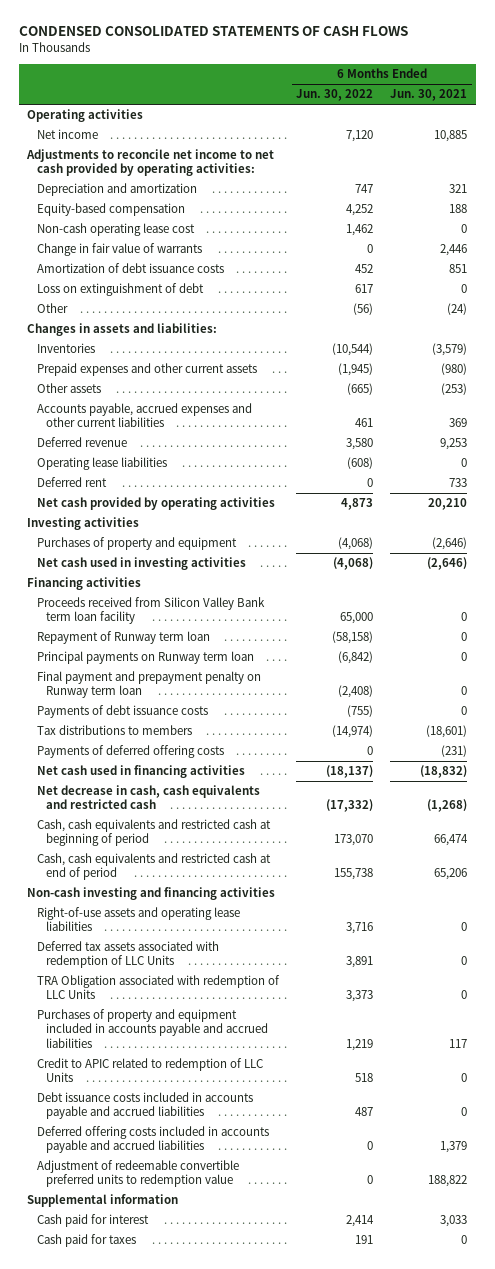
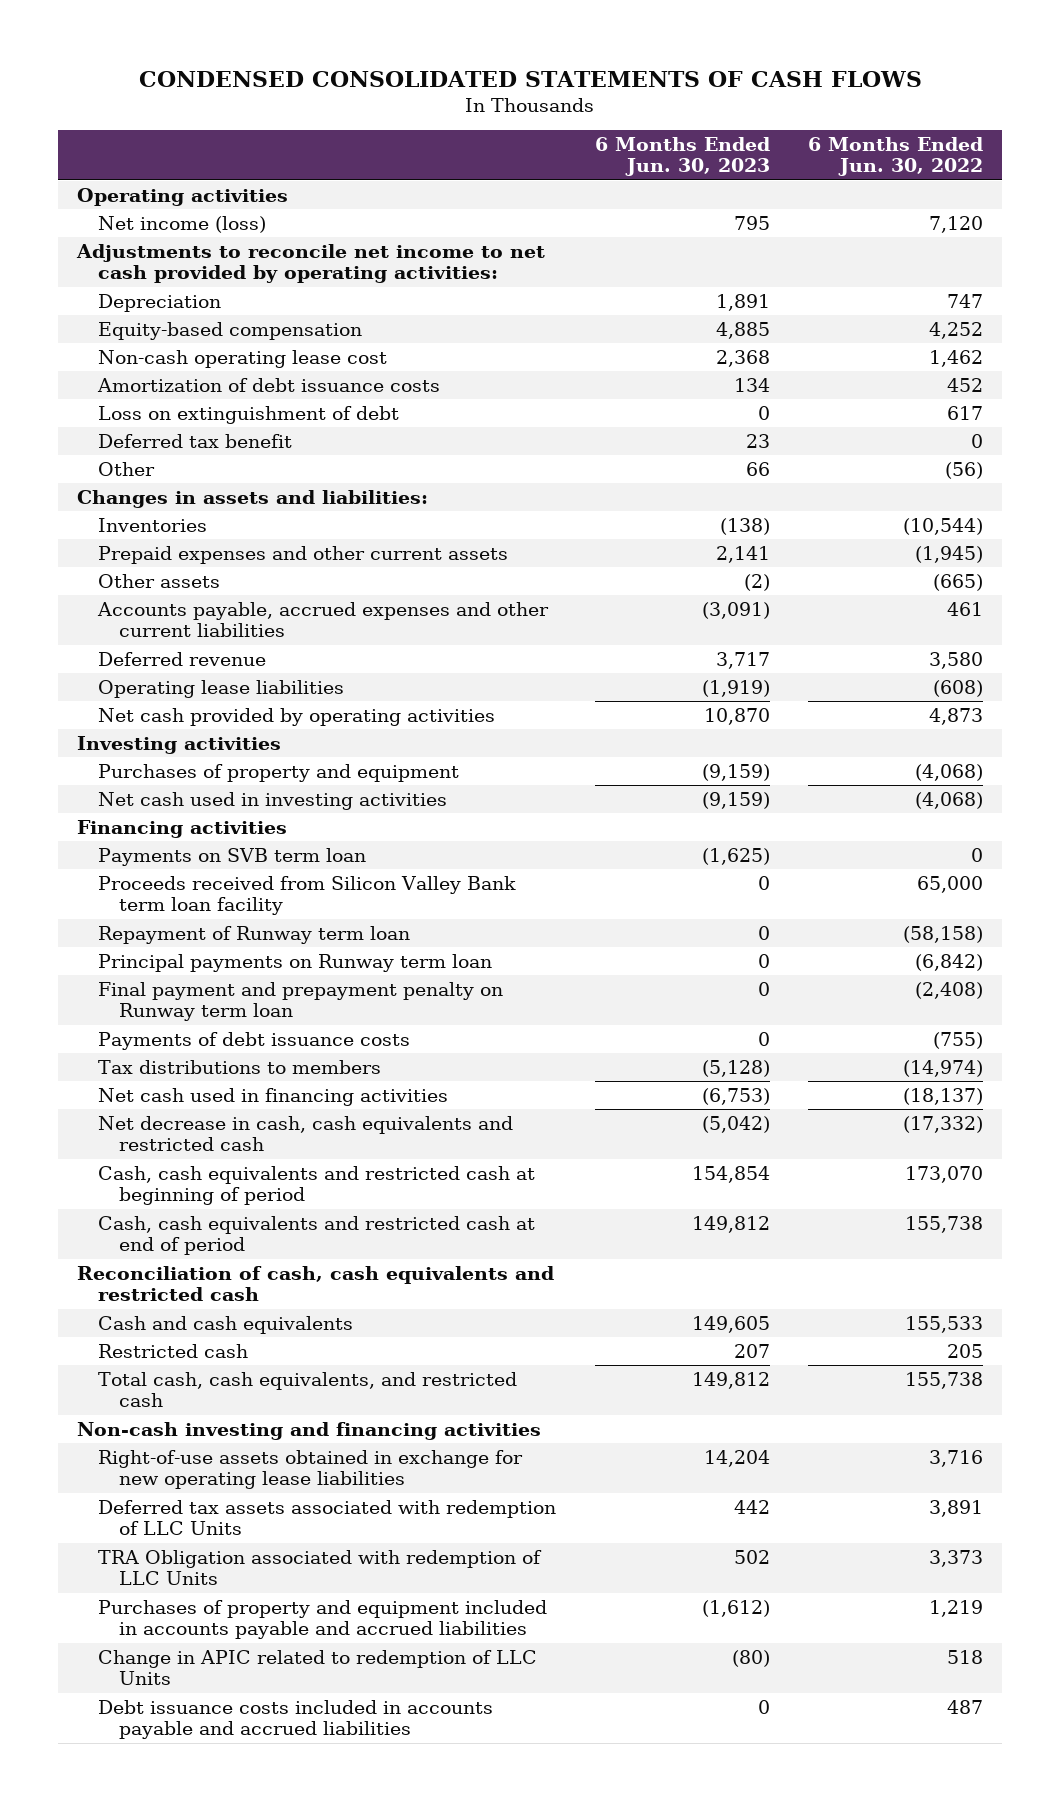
- | 6 Months Ended Jun. 30, 2022 | 6 Months Ended Jun. 30, 2021
+ | 6 Months Ended Jun. 30, 2023 | 6 Months Ended Jun. 30, 2022
- Net income | 7,120 | 10,885
+ Net income (loss) | 795 | 7,120
- Depreciation and amortization | 747 | 321
+ Depreciation | 1,891 | 747
- Change in fair value of warrants | 0 | 2,446
+ Deferred tax benefit | 23 | 0
- Deferred rent | 0 | 733
+ Payments on SVB term loan | (1,625) | 0
- Payments of deferred offering costs | 0 | (231)
+ Reconciliation of cash, cash equivalents and restricted cash
+ Cash and cash equivalents | 149,605 | 155,533
+ Restricted cash | 207 | 205
+ Total cash, cash equivalents, and restricted cash | 149,812 | 155,738
- Right-of-use assets and operating lease liabilities | 3,716 | 0
+ Right-of-use assets obtained in exchange for new operating lease liabilities | 14,204 | 3,716
- Credit to APIC related to redemption of LLC Units | 518 | 0
+ Change in APIC related to redemption of LLC Units | (80) | 518
- Deferred offering costs included in accounts payable and accrued liabilities | 0 | 1,379
- Adjustment of redeemable convertible preferred units to redemption value | 0 | 188,822
- Supplemental information
- Cash paid for interest | 2,414 | 3,033
- Cash paid for taxes | 191 | 0

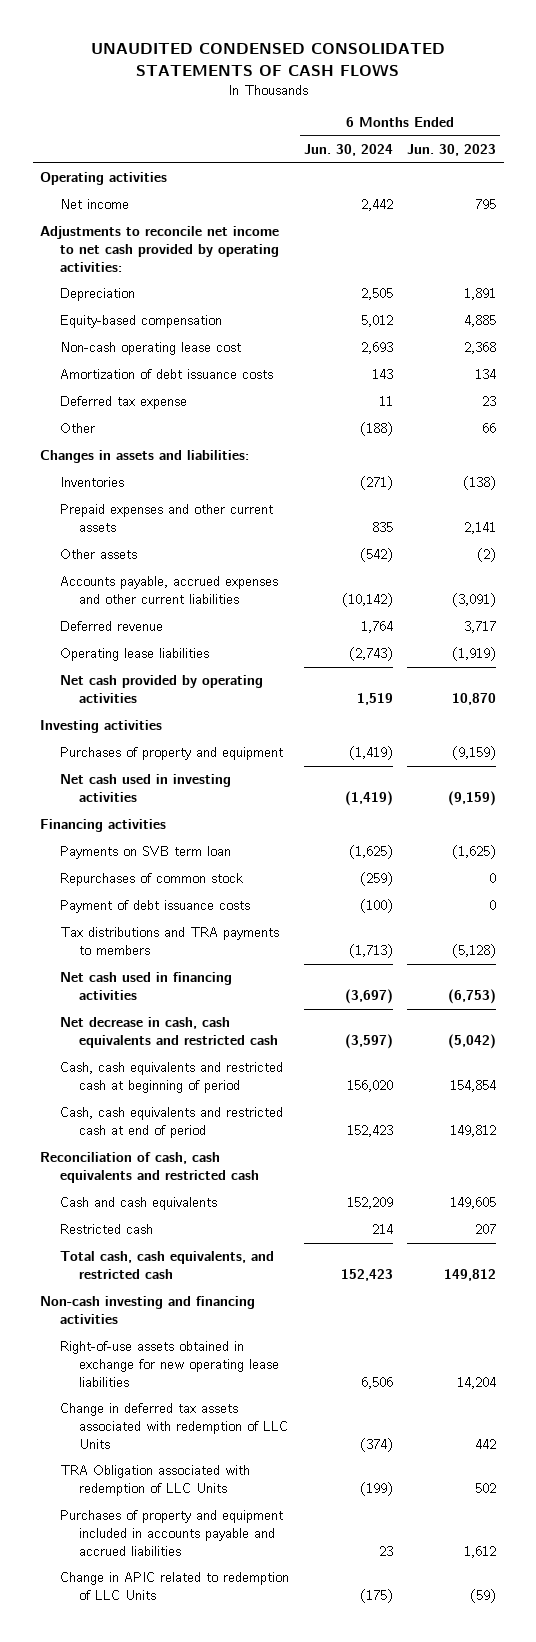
- CONDENSED CONSOLIDATED STATEMENTS OF CASH FLOWS
+ UNAUDITED CONDENSED CONSOLIDATED STATEMENTS OF CASH FLOWS
- | 6 Months Ended Jun. 30, 2023 | 6 Months Ended Jun. 30, 2022
+ | 6 Months Ended Jun. 30, 2024 | 6 Months Ended Jun. 30, 2023
- Net income (loss) | 795 | 7,120
+ Net income | 2,442 | 795
- Loss on extinguishment of debt | 0 | 617
- Deferred tax benefit | 23 | 0
+ Deferred tax expense | 11 | 23
- Proceeds received from Silicon Valley Bank term loan facility | 0 | 65,000
- Repayment of Runway term loan | 0 | (58,158)
- Principal payments on Runway term loan | 0 | (6,842)
- Final payment and prepayment penalty on Runway term loan | 0 | (2,408)
- Payments of debt issuance costs | 0 | (755)
- Tax distributions to members | (5,128) | (14,974)
+ Repurchases of common stock | (259) | 0
+ Payment of debt issuance costs | (100) | 0
+ Tax distributions and TRA payments to members | (1,713) | (5,128)
- Deferred tax assets associated with redemption of LLC Units | 442 | 3,891
+ Change in deferred tax assets associated with redemption of LLC Units | (374) | 442
- Purchases of property and equipment included in accounts payable and accrued liabilities | (1,612) | 1,219
- Change in APIC related to redemption of LLC Units | (80) | 518
- Debt issuance costs included in accounts payable and accrued liabilities | 0 | 487
+ Purchases of property and equipment included in accounts payable and accrued liabilities | 23 | 1,612
+ Change in APIC related to redemption of LLC Units | (175) | (59)

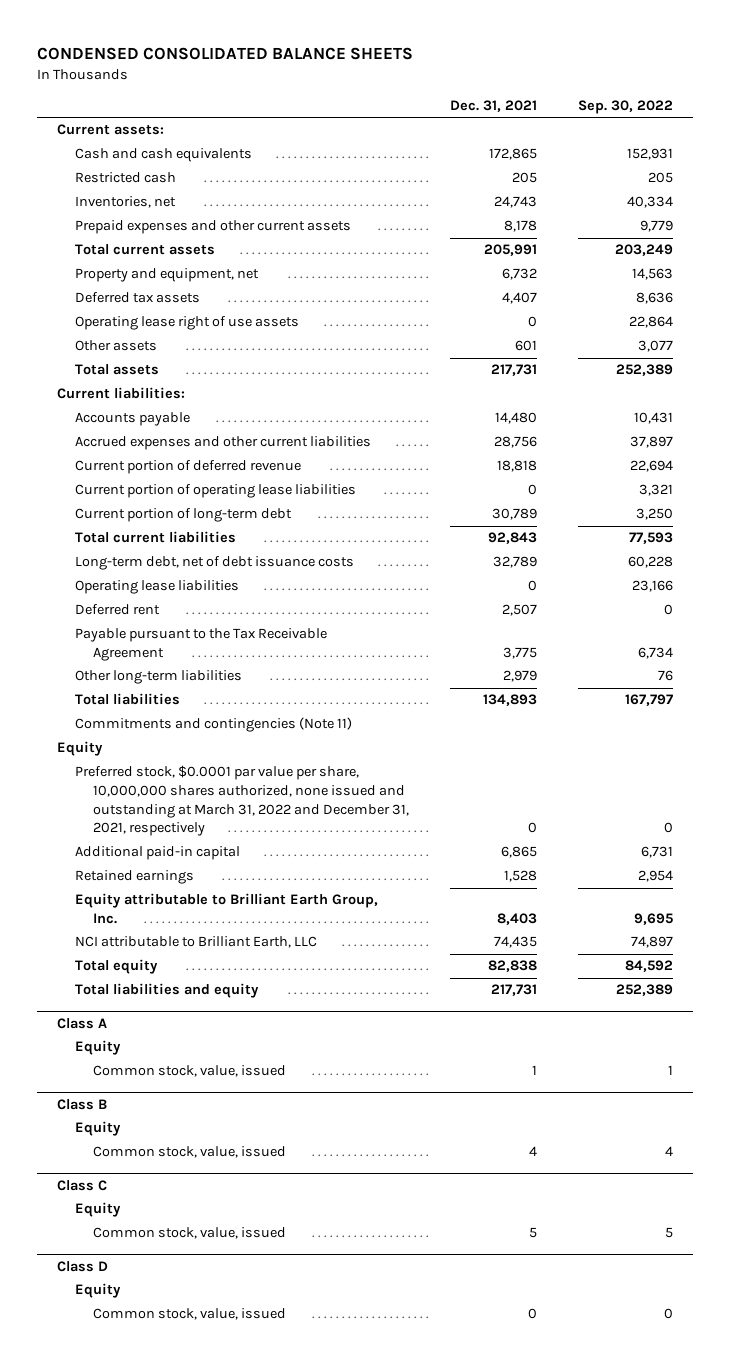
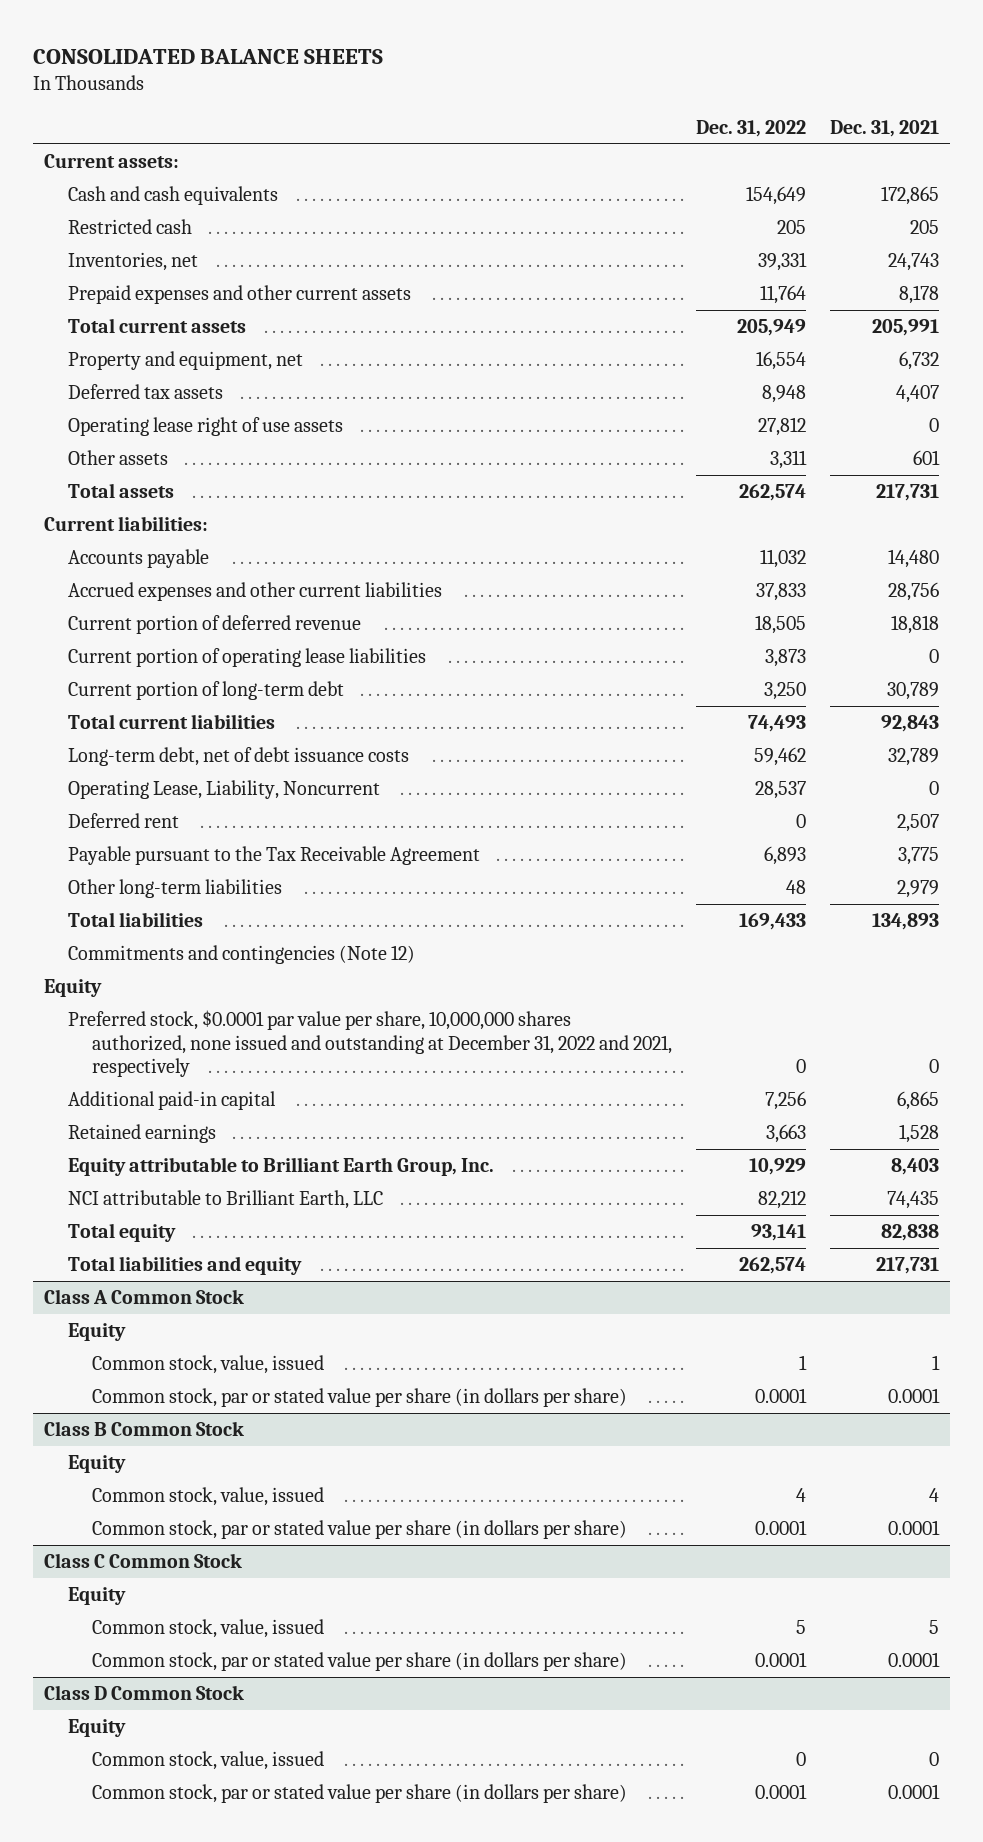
- CONDENSED CONSOLIDATED BALANCE SHEETS
+ CONSOLIDATED BALANCE SHEETS
- | Dec. 31, 2021 | Sep. 30, 2022
+ | Dec. 31, 2022 | Dec. 31, 2021
- Operating lease liabilities | 0 | 23,166
+ Operating Lease, Liability, Noncurrent | 28,537 | 0
- Commitments and contingencies (Note 11)
+ Commitments and contingencies (Note 12)
- Preferred stock, $0.0001 par value per share, 10,000,000 shares authorized, none issued and outstanding at March 31, 2022 and December 31, 2021, respectively | 0 | 0
+ Preferred stock, $0.0001 par value per share, 10,000,000 shares authorized, none issued and outstanding at December 31, 2022 and 2021, respectively | 0 | 0
- Class A
+ Class A Common Stock
- Class B
+ Common stock, par or stated value per share (in dollars per share) | 0.0001 | 0.0001
+ Class B Common Stock
- Class C
+ Common stock, par or stated value per share (in dollars per share) | 0.0001 | 0.0001
+ Class C Common Stock
- Class D
+ Common stock, par or stated value per share (in dollars per share) | 0.0001 | 0.0001
+ Class D Common Stock
+ Common stock, par or stated value per share (in dollars per share) | 0.0001 | 0.0001

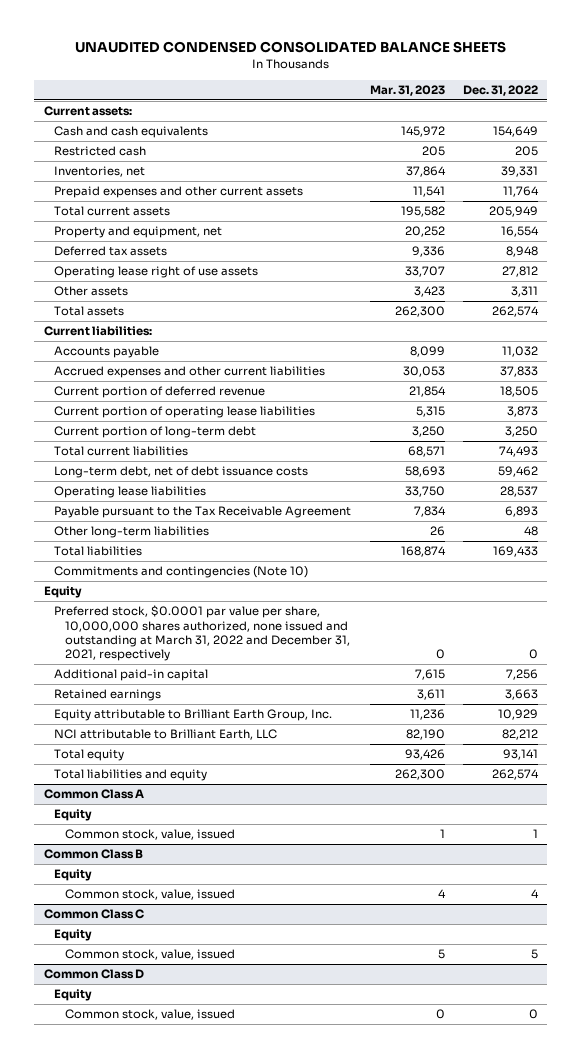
- CONSOLIDATED BALANCE SHEETS
+ UNAUDITED CONDENSED CONSOLIDATED BALANCE SHEETS
- | Dec. 31, 2022 | Dec. 31, 2021
+ | Mar. 31, 2023 | Dec. 31, 2022
- Operating Lease, Liability, Noncurrent | 28,537 | 0
- Deferred rent | 0 | 2,507
+ Operating lease liabilities | 33,750 | 28,537
- Commitments and contingencies (Note 12)
+ Commitments and contingencies (Note 10)
- Preferred stock, $0.0001 par value per share, 10,000,000 shares authorized, none issued and outstanding at December 31, 2022 and 2021, respectively | 0 | 0
+ Preferred stock, $0.0001 par value per share, 10,000,000 shares authorized, none issued and outstanding at March 31, 2022 and December 31, 2021, respectively | 0 | 0
- Class A Common Stock
+ Common Class A
- Common stock, par or stated value per share (in dollars per share) | 0.0001 | 0.0001
- Class B Common Stock
+ Common Class B
- Common stock, par or stated value per share (in dollars per share) | 0.0001 | 0.0001
- Class C Common Stock
+ Common Class C
- Common stock, par or stated value per share (in dollars per share) | 0.0001 | 0.0001
- Class D Common Stock
+ Common Class D
- Common stock, par or stated value per share (in dollars per share) | 0.0001 | 0.0001

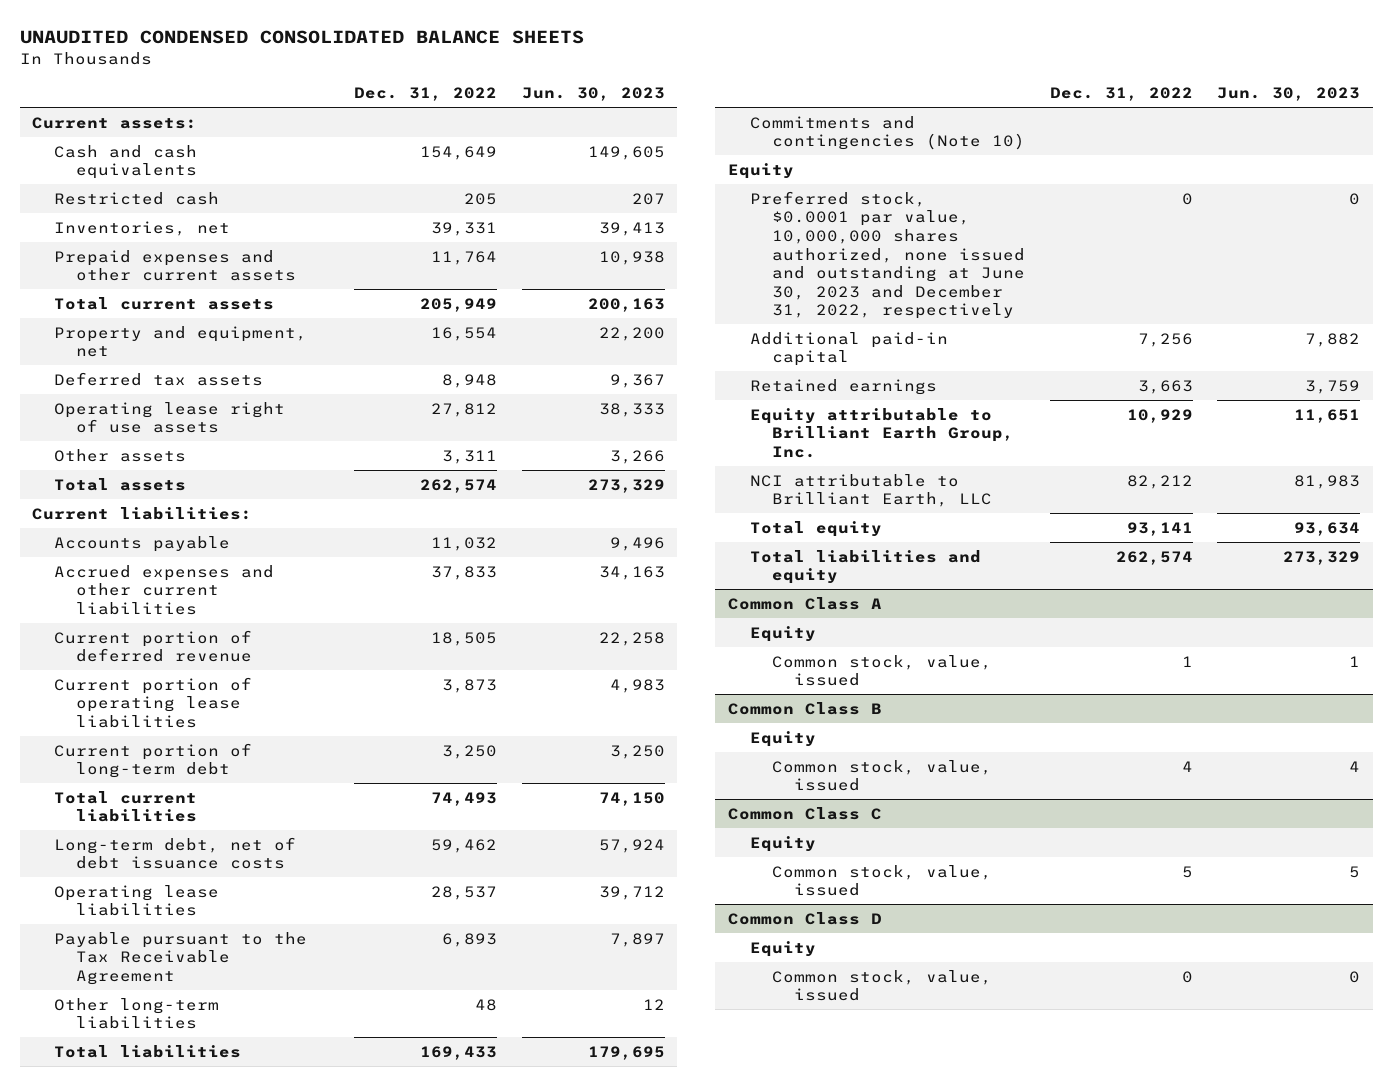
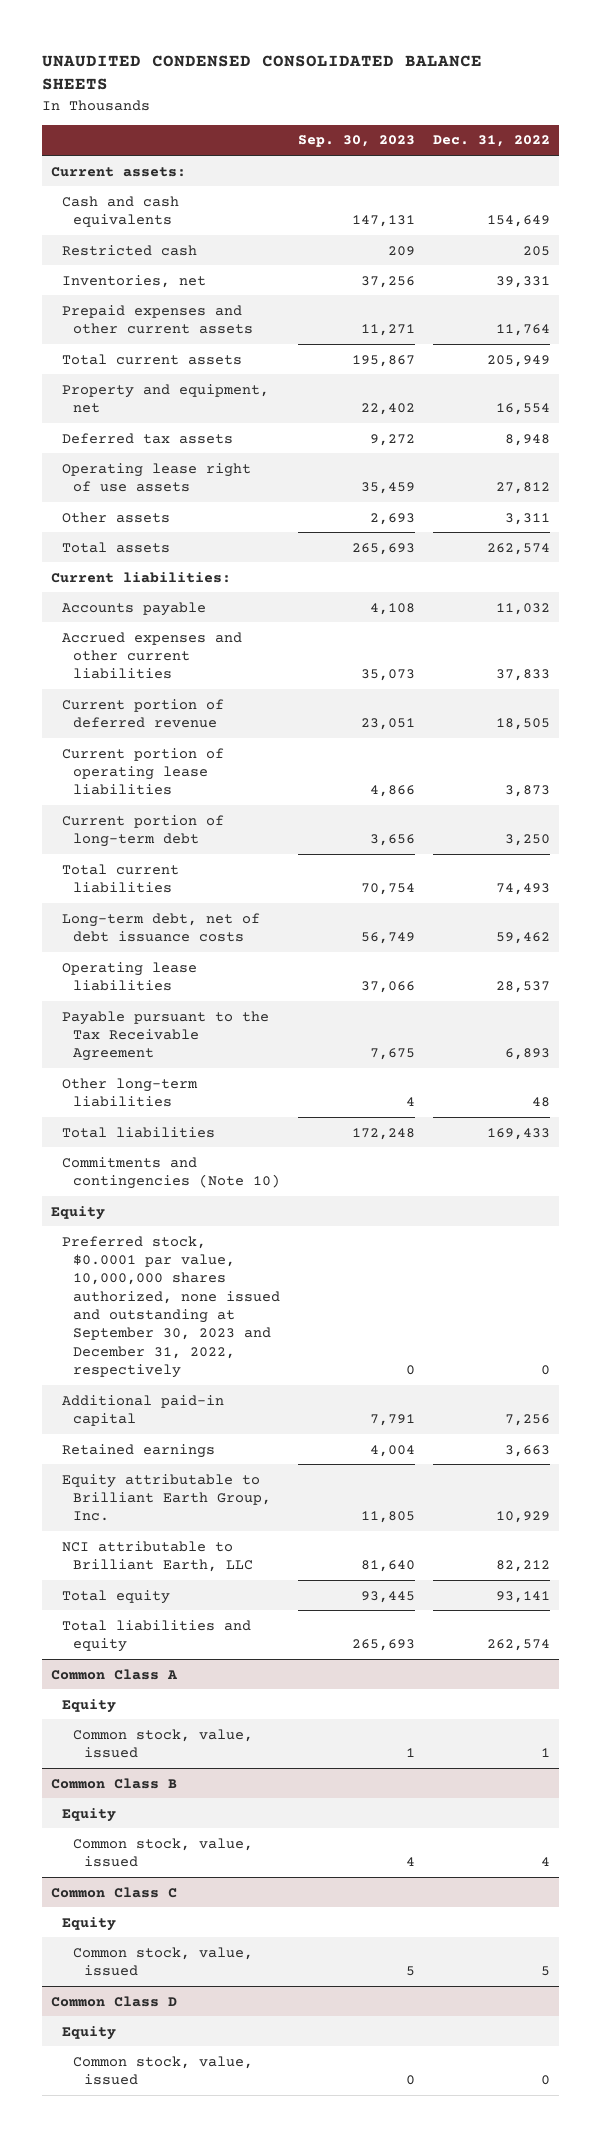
- | Dec. 31, 2022 | Jun. 30, 2023
+ | Sep. 30, 2023 | Dec. 31, 2022
- Preferred stock, $0.0001 par value, 10,000,000 shares authorized, none issued and outstanding at June 30, 2023 and December 31, 2022, respectively | 0 | 0
+ Preferred stock, $0.0001 par value, 10,000,000 shares authorized, none issued and outstanding at September 30, 2023 and December 31, 2022, respectively | 0 | 0

